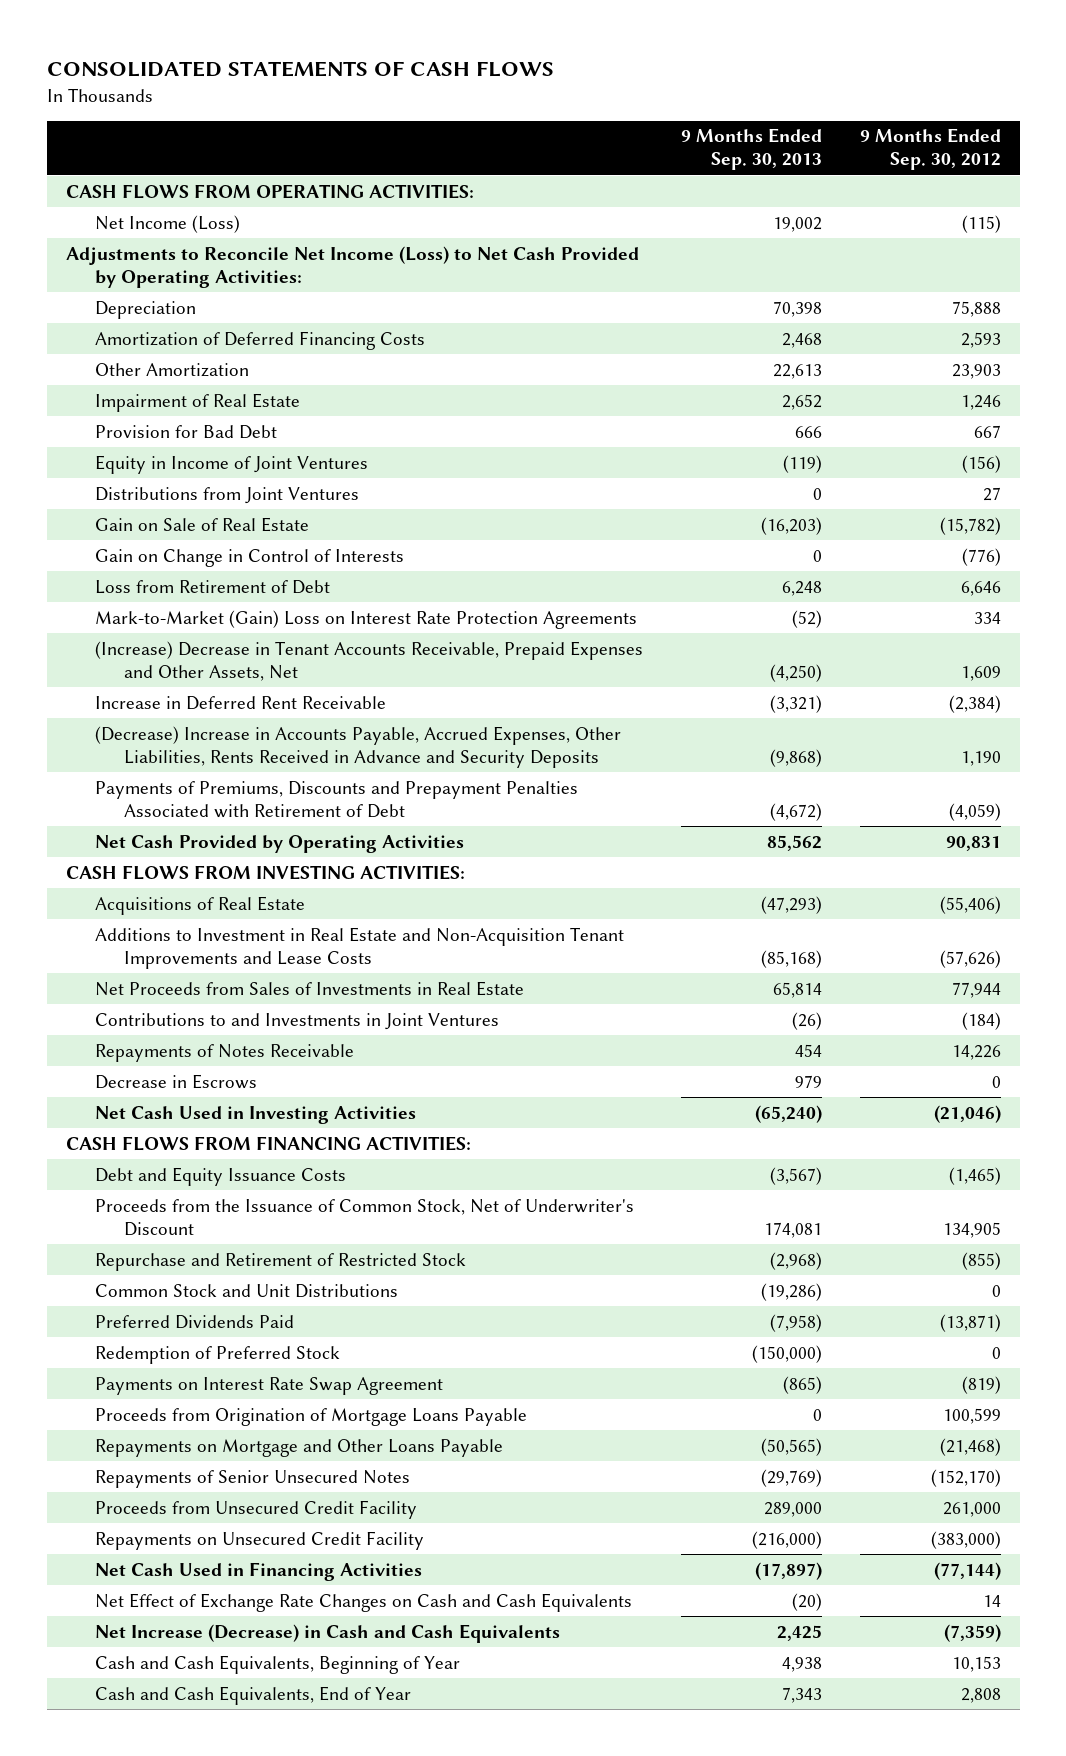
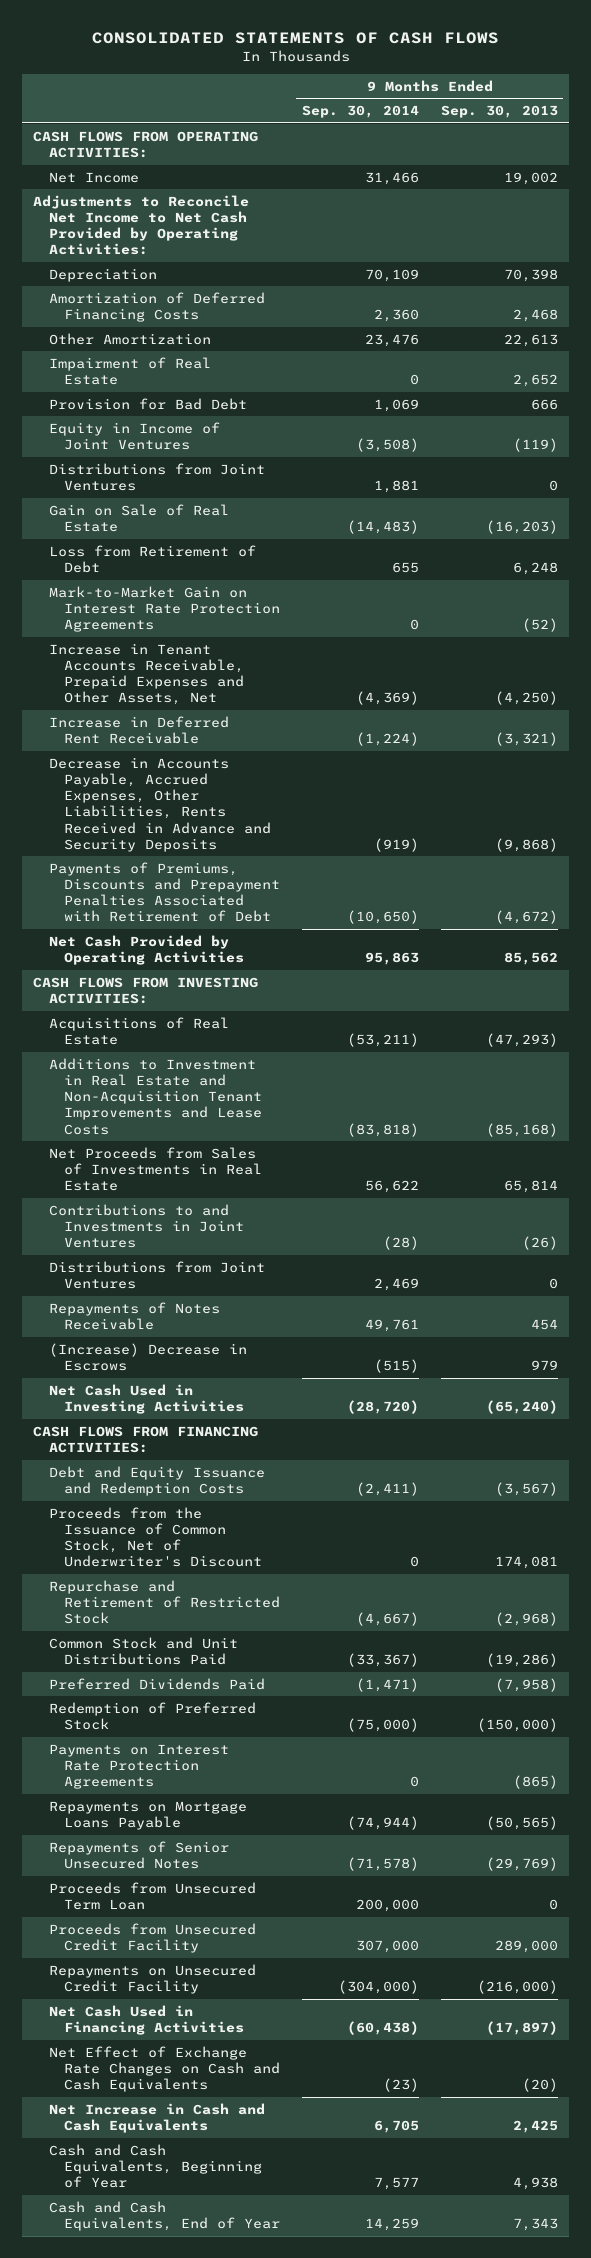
- | 9 Months Ended Sep. 30, 2013 | 9 Months Ended Sep. 30, 2012
+ | 9 Months Ended Sep. 30, 2014 | 9 Months Ended Sep. 30, 2013
- Net Income (Loss) | 19,002 | (115)
- Adjustments to Reconcile Net Income (Loss) to Net Cash Provided by Operating Activities:
+ Net Income | 31,466 | 19,002
+ Adjustments to Reconcile Net Income to Net Cash Provided by Operating Activities:
- Gain on Change in Control of Interests | 0 | (776)
- Mark-to-Market (Gain) Loss on Interest Rate Protection Agreements | (52) | 334
- (Increase) Decrease in Tenant Accounts Receivable, Prepaid Expenses and Other Assets, Net | (4,250) | 1,609
+ Mark-to-Market Gain on Interest Rate Protection Agreements | 0 | (52)
+ Increase in Tenant Accounts Receivable, Prepaid Expenses and Other Assets, Net | (4,369) | (4,250)
- (Decrease) Increase in Accounts Payable, Accrued Expenses, Other Liabilities, Rents Received in Advance and Security Deposits | (9,868) | 1,190
+ Decrease in Accounts Payable, Accrued Expenses, Other Liabilities, Rents Received in Advance and Security Deposits | (919) | (9,868)
+ Distributions from Joint Ventures | 2,469 | 0
- Decrease in Escrows | 979 | 0
+ (Increase) Decrease in Escrows | (515) | 979
- Debt and Equity Issuance Costs | (3,567) | (1,465)
+ Debt and Equity Issuance and Redemption Costs | (2,411) | (3,567)
- Common Stock and Unit Distributions | (19,286) | 0
+ Common Stock and Unit Distributions Paid | (33,367) | (19,286)
- Payments on Interest Rate Swap Agreement | (865) | (819)
- Proceeds from Origination of Mortgage Loans Payable | 0 | 100,599
- Repayments on Mortgage and Other Loans Payable | (50,565) | (21,468)
+ Payments on Interest Rate Protection Agreements | 0 | (865)
+ Repayments on Mortgage Loans Payable | (74,944) | (50,565)
+ Proceeds from Unsecured Term Loan | 200,000 | 0
- Net Increase (Decrease) in Cash and Cash Equivalents | 2,425 | (7,359)
+ Net Increase in Cash and Cash Equivalents | 6,705 | 2,425

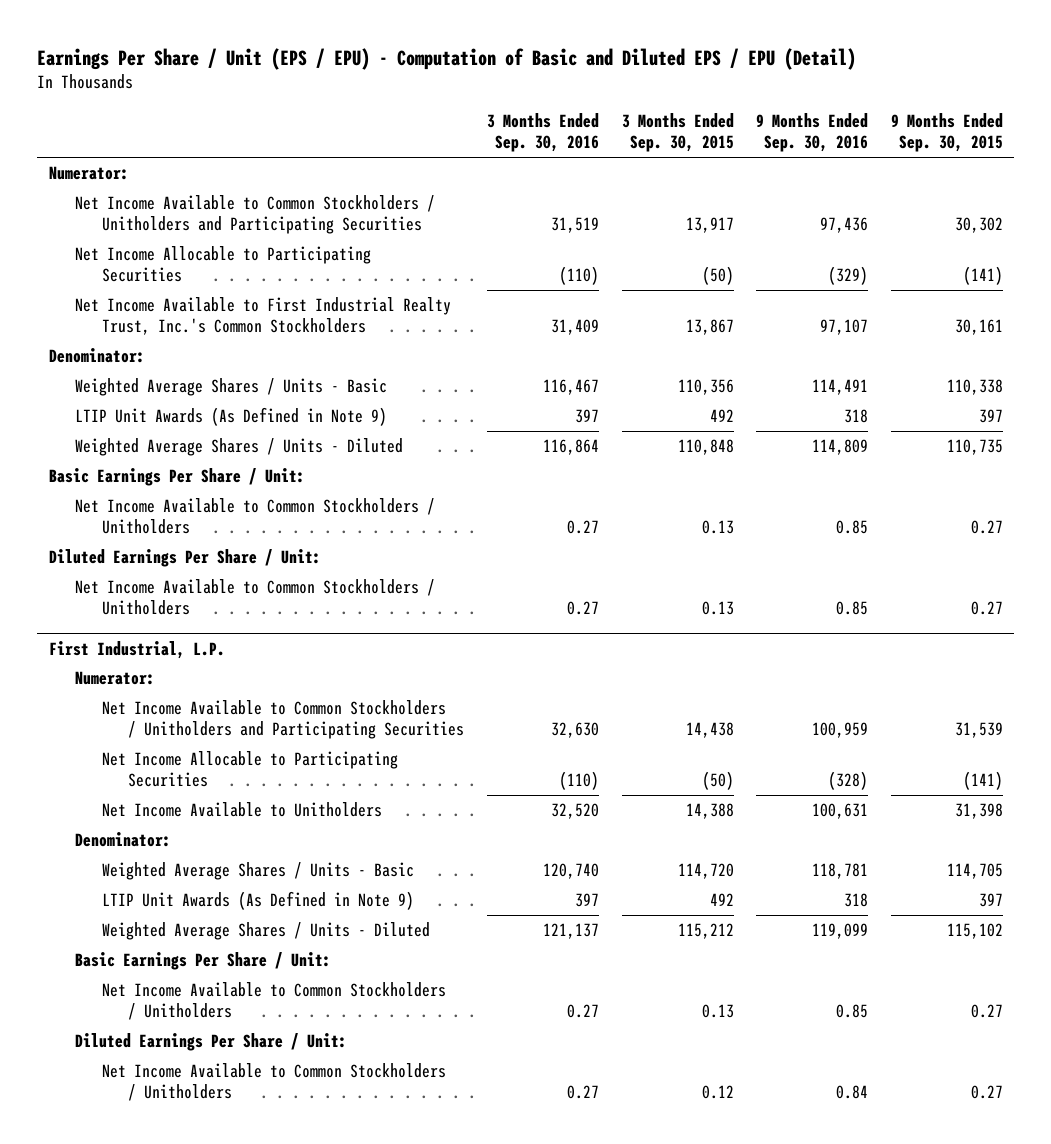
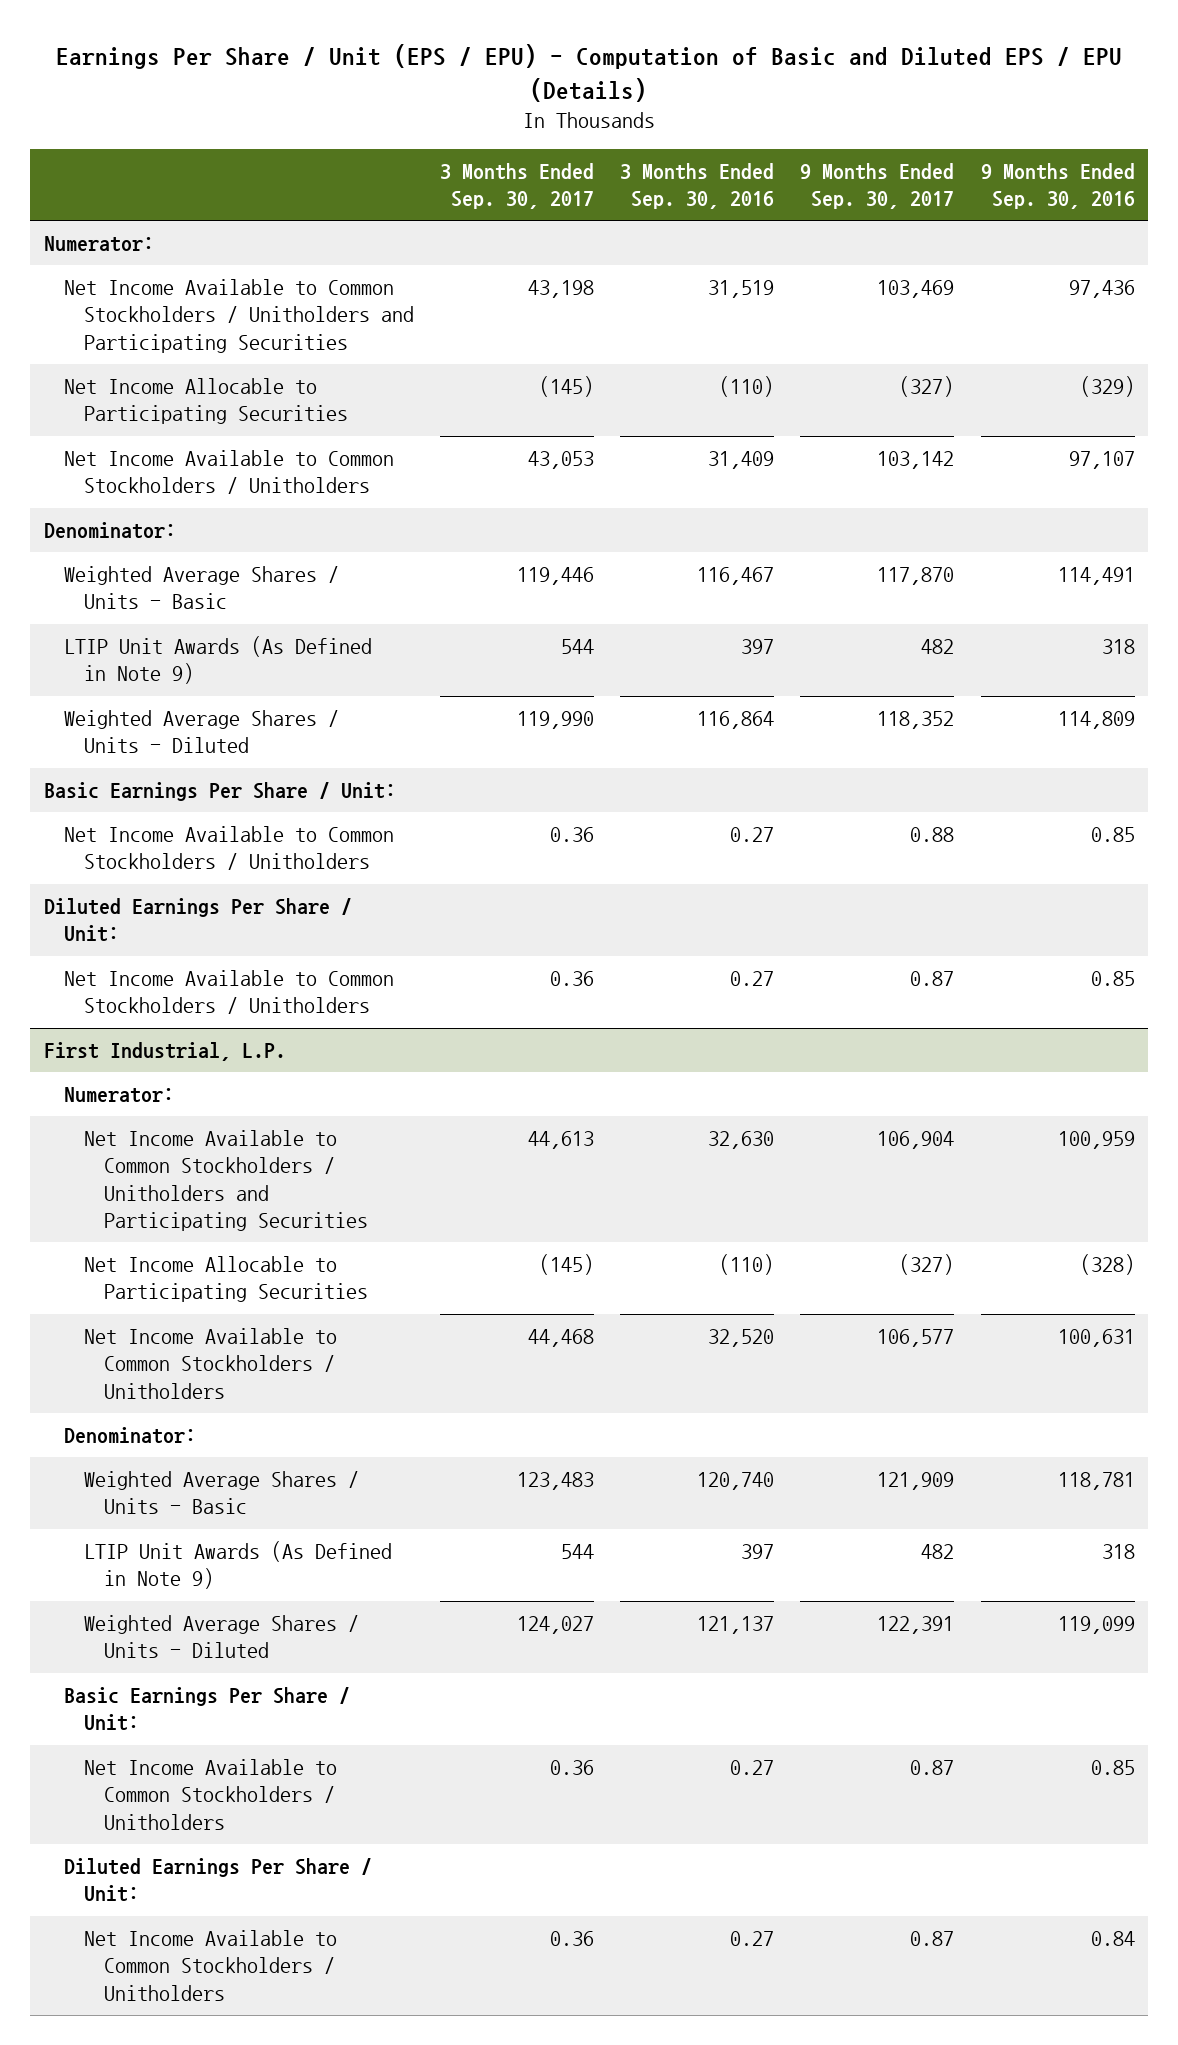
- Earnings Per Share / Unit (EPS / EPU) - Computation of Basic and Diluted EPS / EPU (Detail)
+ Earnings Per Share / Unit (EPS / EPU) - Computation of Basic and Diluted EPS / EPU (Details)
- | 3 Months Ended Sep. 30, 2016 | 3 Months Ended Sep. 30, 2015 | 9 Months Ended Sep. 30, 2016 | 9 Months Ended Sep. 30, 2015
+ | 3 Months Ended Sep. 30, 2017 | 3 Months Ended Sep. 30, 2016 | 9 Months Ended Sep. 30, 2017 | 9 Months Ended Sep. 30, 2016
- Net Income Available to First Industrial Realty Trust, Inc.'s Common Stockholders | 31,409 | 13,867 | 97,107 | 30,161
+ Net Income Available to Common Stockholders / Unitholders | 43,053 | 31,409 | 103,142 | 97,107
@ First Industrial, L.P.
- Net Income Available to Unitholders | 32,520 | 14,388 | 100,631 | 31,398
+ Net Income Available to Common Stockholders / Unitholders | 44,468 | 32,520 | 106,577 | 100,631

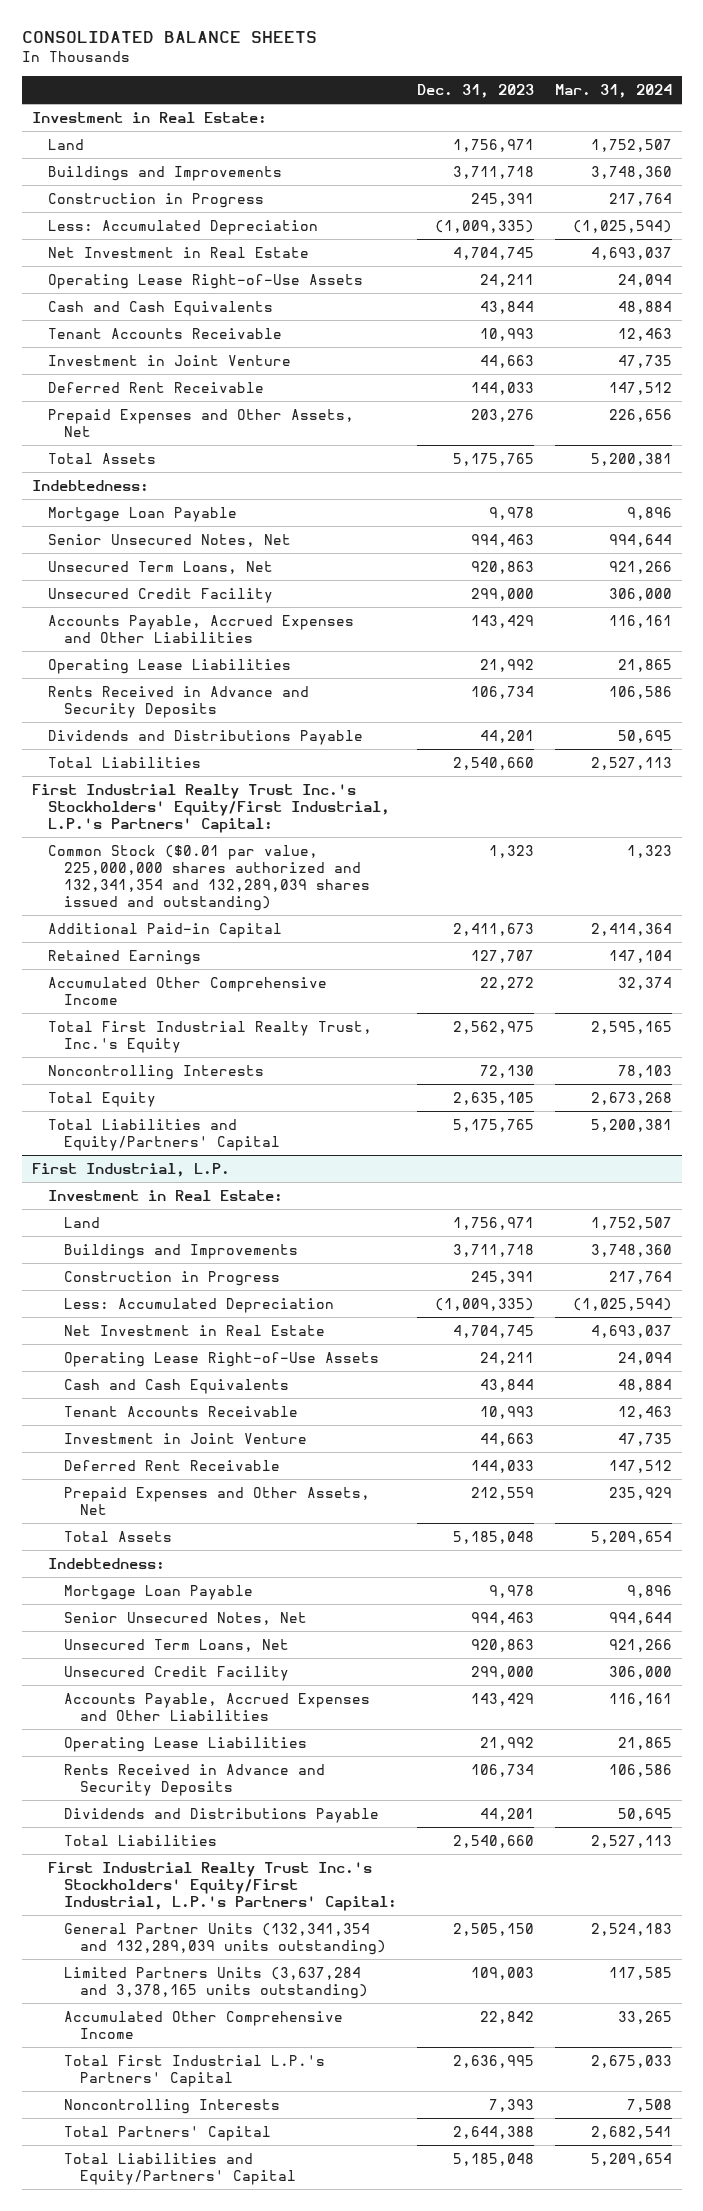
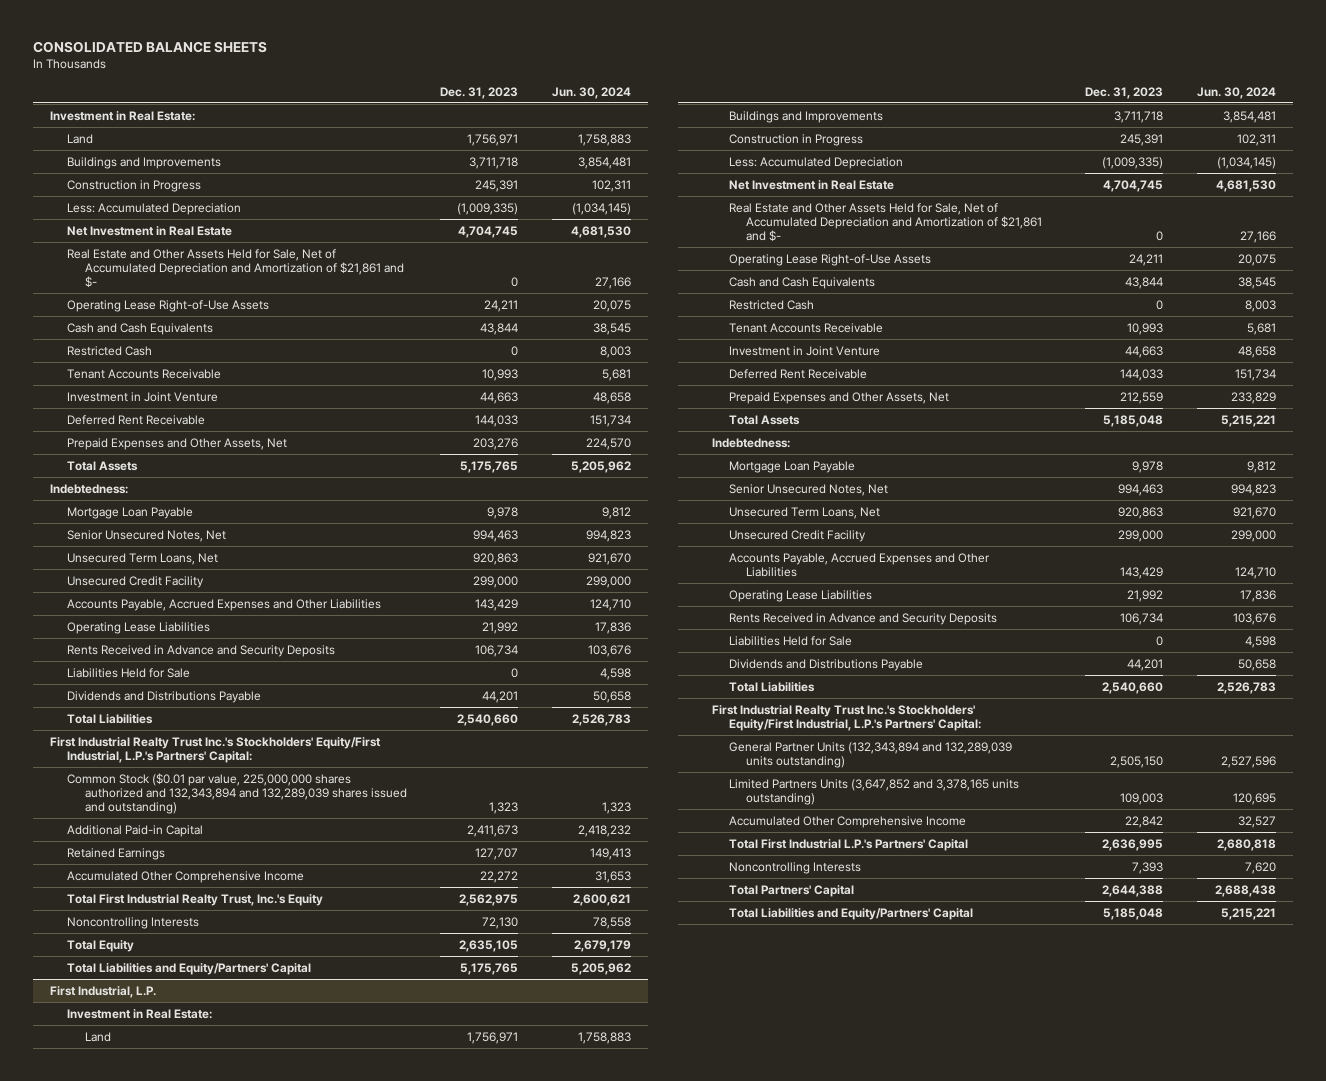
- | Dec. 31, 2023 | Mar. 31, 2024
+ | Dec. 31, 2023 | Jun. 30, 2024
+ Real Estate and Other Assets Held for Sale, Net of Accumulated Depreciation and Amortization of $21,861 and $- | 0 | 27,166
+ Restricted Cash | 0 | 8,003
+ Liabilities Held for Sale | 0 | 4,598
- Common Stock ($0.01 par value, 225,000,000 shares authorized and 132,341,354 and 132,289,039 shares issued and outstanding) | 1,323 | 1,323
+ Common Stock ($0.01 par value, 225,000,000 shares authorized and 132,343,894 and 132,289,039 shares issued and outstanding) | 1,323 | 1,323
@ First Industrial, L.P.
+ Real Estate and Other Assets Held for Sale, Net of Accumulated Depreciation and Amortization of $21,861 and $- | 0 | 27,166
+ Restricted Cash | 0 | 8,003
+ Liabilities Held for Sale | 0 | 4,598
- General Partner Units (132,341,354 and 132,289,039 units outstanding) | 2,505,150 | 2,524,183
- Limited Partners Units (3,637,284 and 3,378,165 units outstanding) | 109,003 | 117,585
+ General Partner Units (132,343,894 and 132,289,039 units outstanding) | 2,505,150 | 2,527,596
+ Limited Partners Units (3,647,852 and 3,378,165 units outstanding) | 109,003 | 120,695

